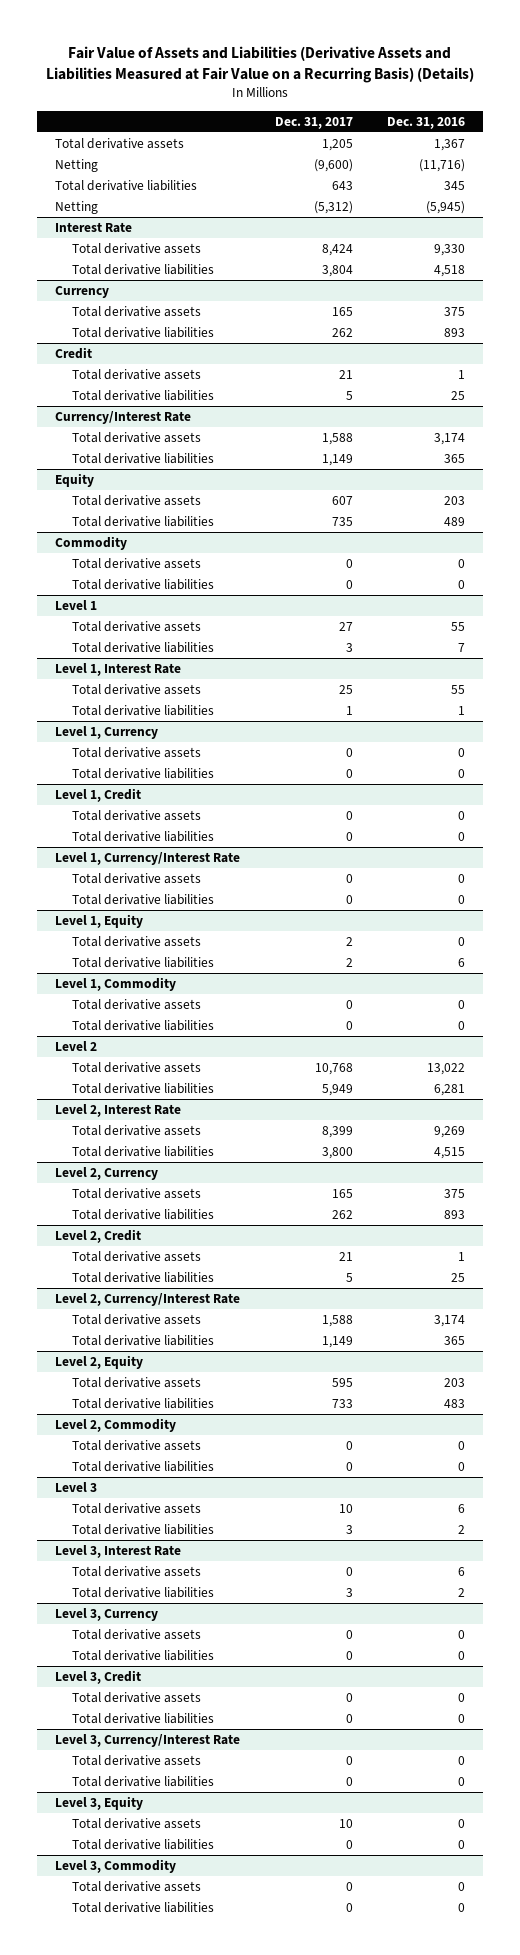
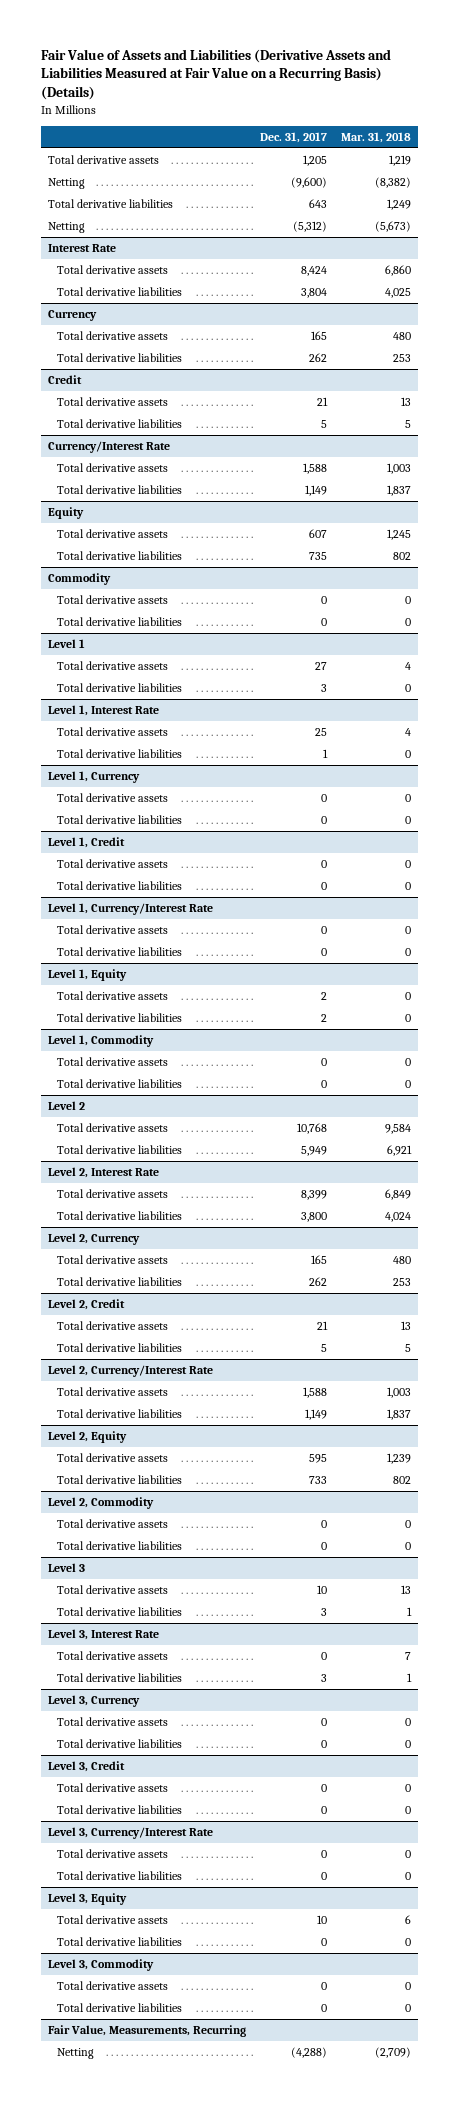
- | Dec. 31, 2017 | Dec. 31, 2016
+ | Dec. 31, 2017 | Mar. 31, 2018
+ Fair Value, Measurements, Recurring
+ Netting | (4,288) | (2,709)

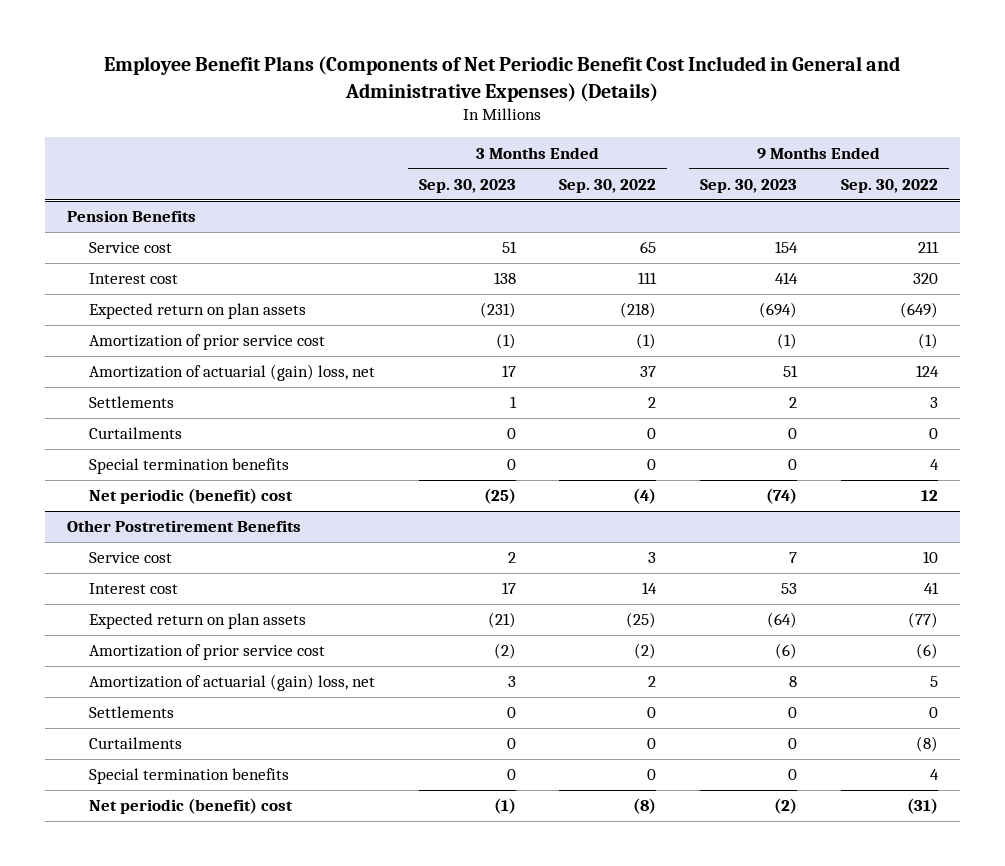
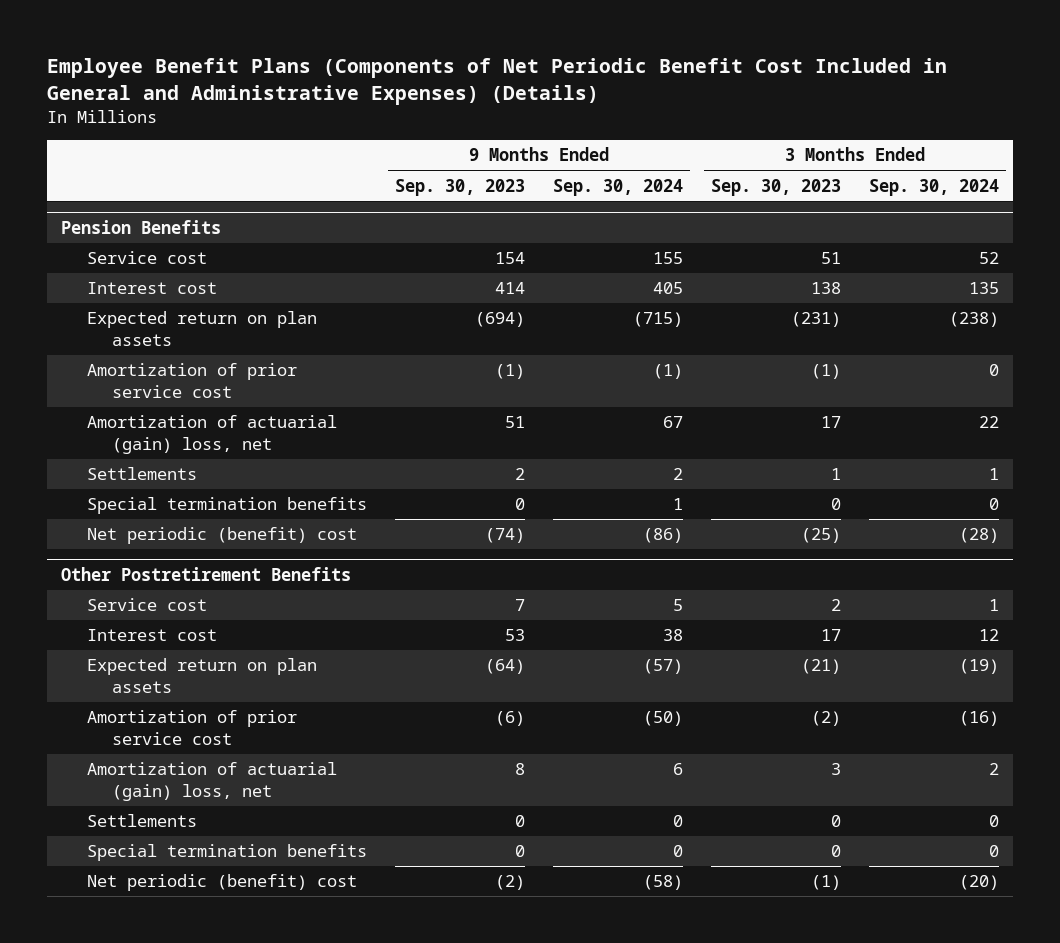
- | 3 Months Ended Sep. 30, 2023 | 3 Months Ended Sep. 30, 2022 | 9 Months Ended Sep. 30, 2023 | 9 Months Ended Sep. 30, 2022
+ | 9 Months Ended Sep. 30, 2023 | 9 Months Ended Sep. 30, 2024 | 3 Months Ended Sep. 30, 2023 | 3 Months Ended Sep. 30, 2024
@ Pension Benefits
- Curtailments | 0 | 0 | 0 | 0
@ Other Postretirement Benefits
- Curtailments | 0 | 0 | 0 | (8)

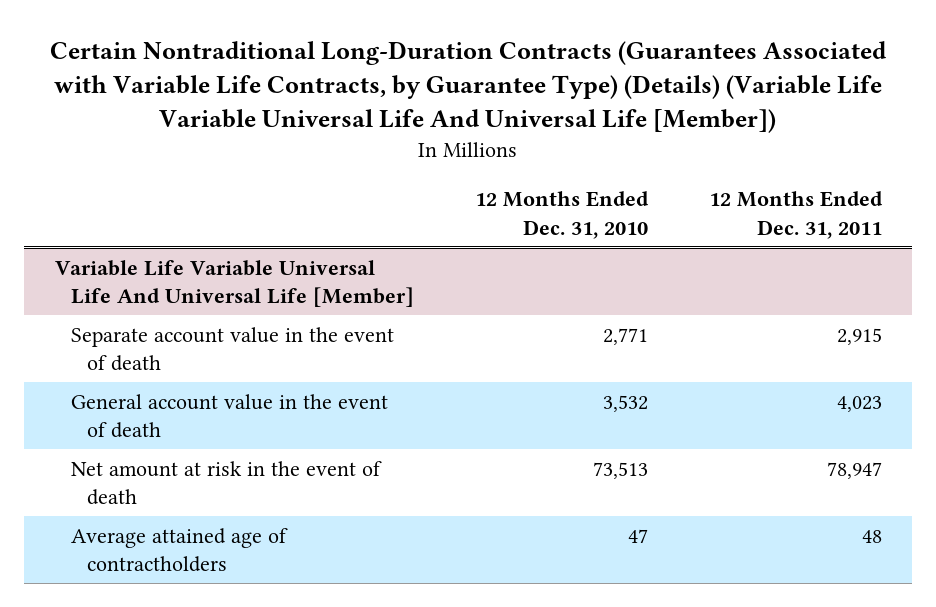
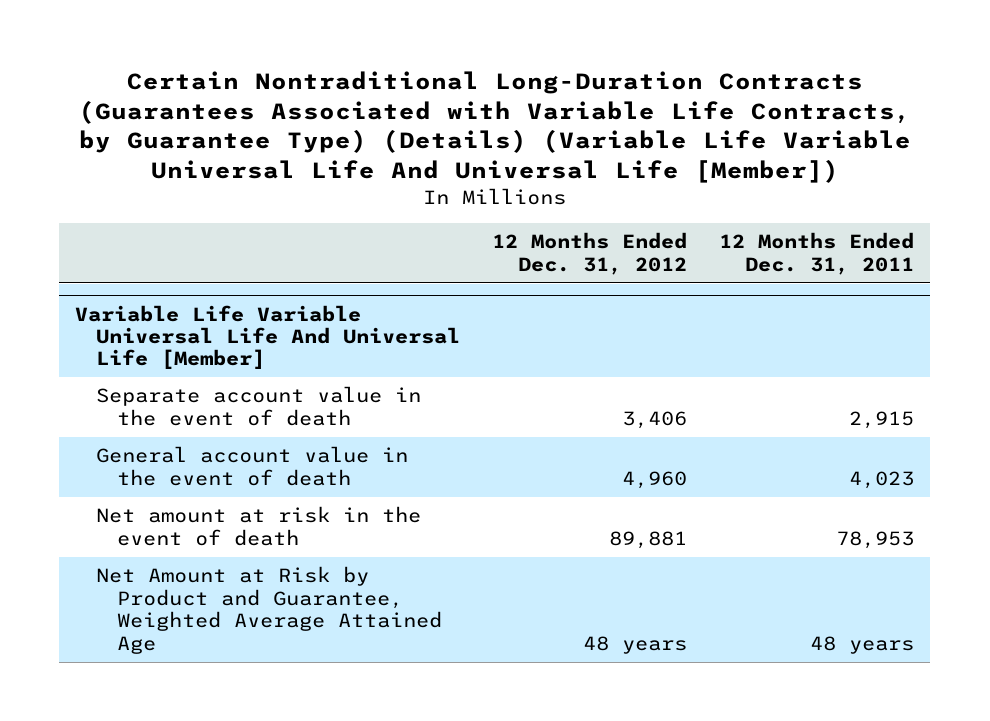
- | 12 Months Ended Dec. 31, 2010 | 12 Months Ended Dec. 31, 2011
+ | 12 Months Ended Dec. 31, 2012 | 12 Months Ended Dec. 31, 2011
@ Variable Life Variable Universal Life And Universal Life [Member]
- Net amount at risk in the event of death | 73,513 | 78,947
- Average attained age of contractholders | 47 | 48
+ Net amount at risk in the event of death | 89,881 | 78,953
+ Net Amount at Risk by Product and Guarantee, Weighted Average Attained Age | 48 years | 48 years

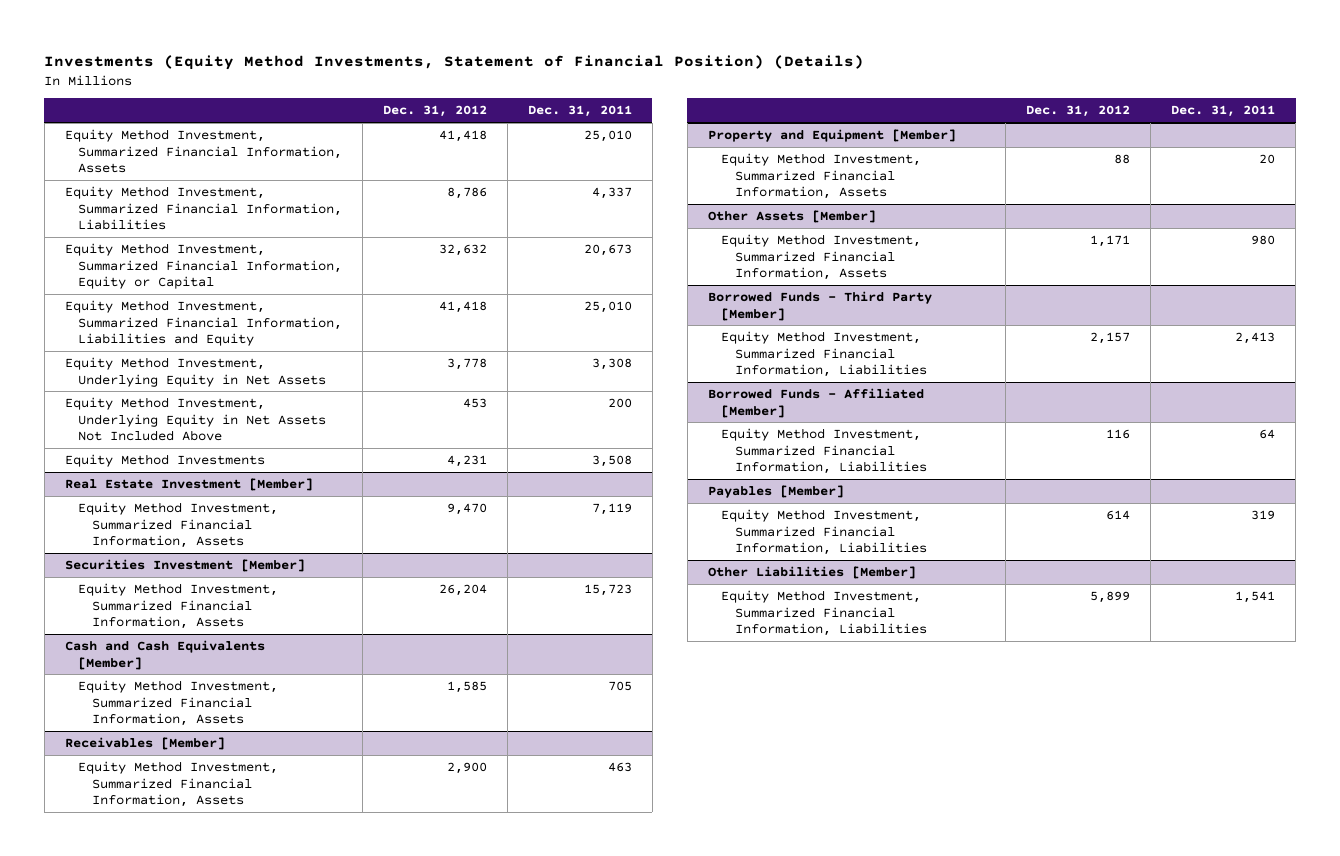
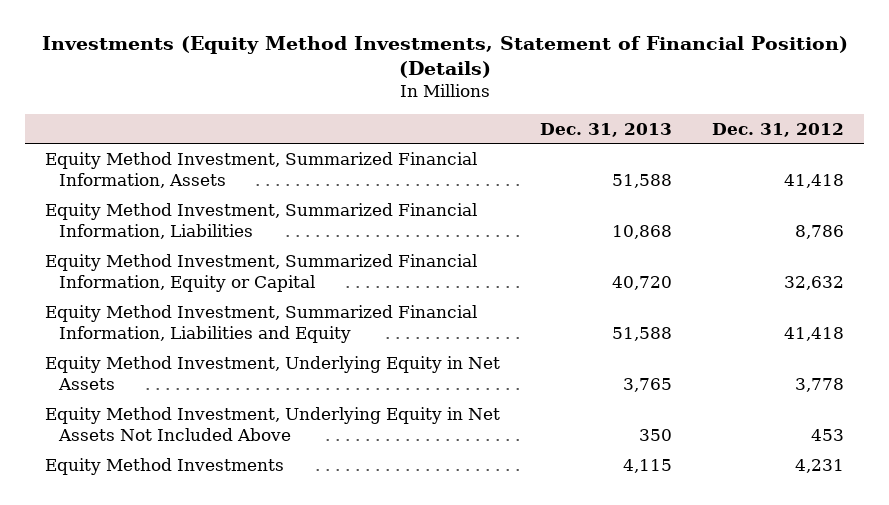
- | Dec. 31, 2012 | Dec. 31, 2011
+ | Dec. 31, 2013 | Dec. 31, 2012
- Real Estate Investment [Member]
- Equity Method Investment, Summarized Financial Information, Assets | 9,470 | 7,119
- Securities Investment [Member]
- Equity Method Investment, Summarized Financial Information, Assets | 26,204 | 15,723
- Cash and Cash Equivalents [Member]
- Equity Method Investment, Summarized Financial Information, Assets | 1,585 | 705
- Receivables [Member]
- Equity Method Investment, Summarized Financial Information, Assets | 2,900 | 463
- Property and Equipment [Member]
- Equity Method Investment, Summarized Financial Information, Assets | 88 | 20
- Other Assets [Member]
- Equity Method Investment, Summarized Financial Information, Assets | 1,171 | 980
- Borrowed Funds - Third Party [Member]
- Equity Method Investment, Summarized Financial Information, Liabilities | 2,157 | 2,413
- Borrowed Funds - Affiliated [Member]
- Equity Method Investment, Summarized Financial Information, Liabilities | 116 | 64
- Payables [Member]
- Equity Method Investment, Summarized Financial Information, Liabilities | 614 | 319
- Other Liabilities [Member]
- Equity Method Investment, Summarized Financial Information, Liabilities | 5,899 | 1,541

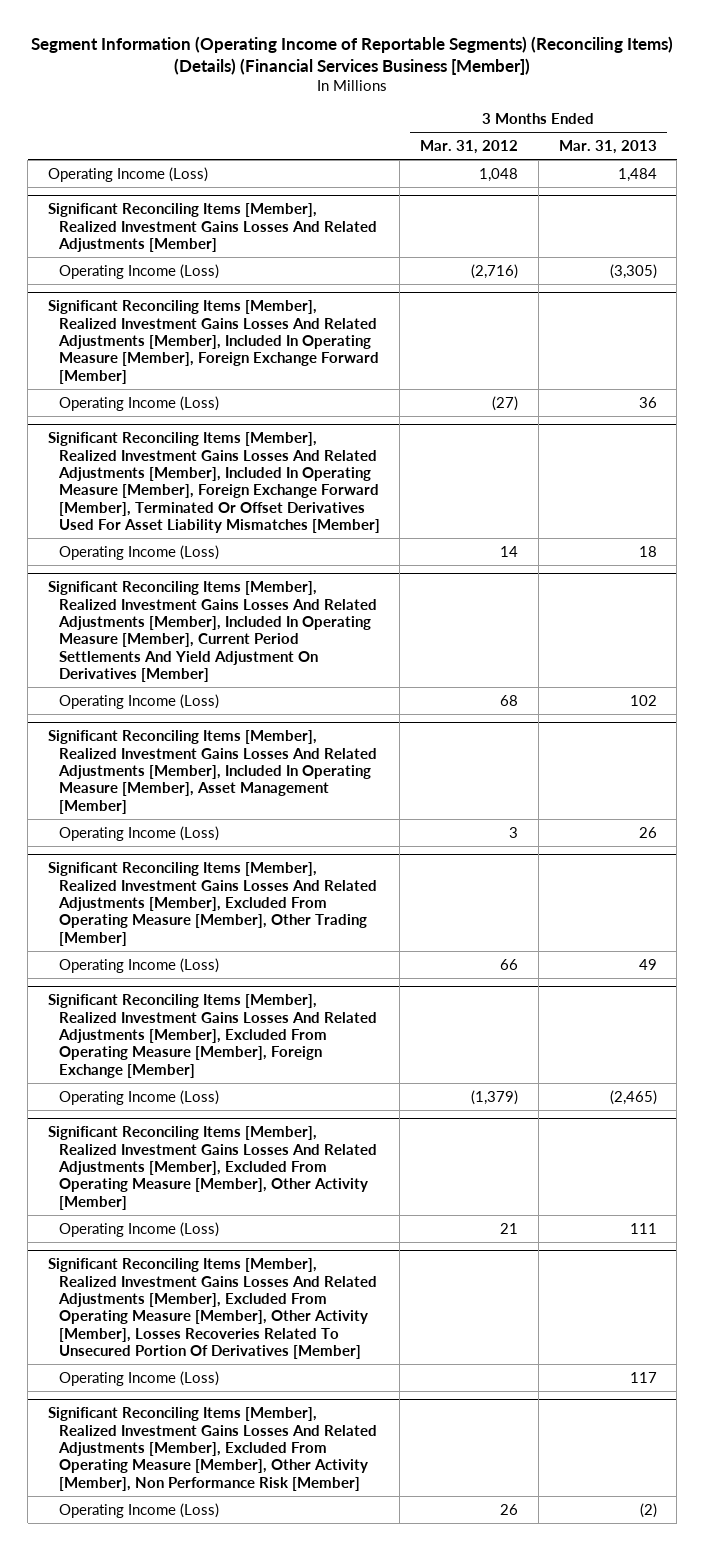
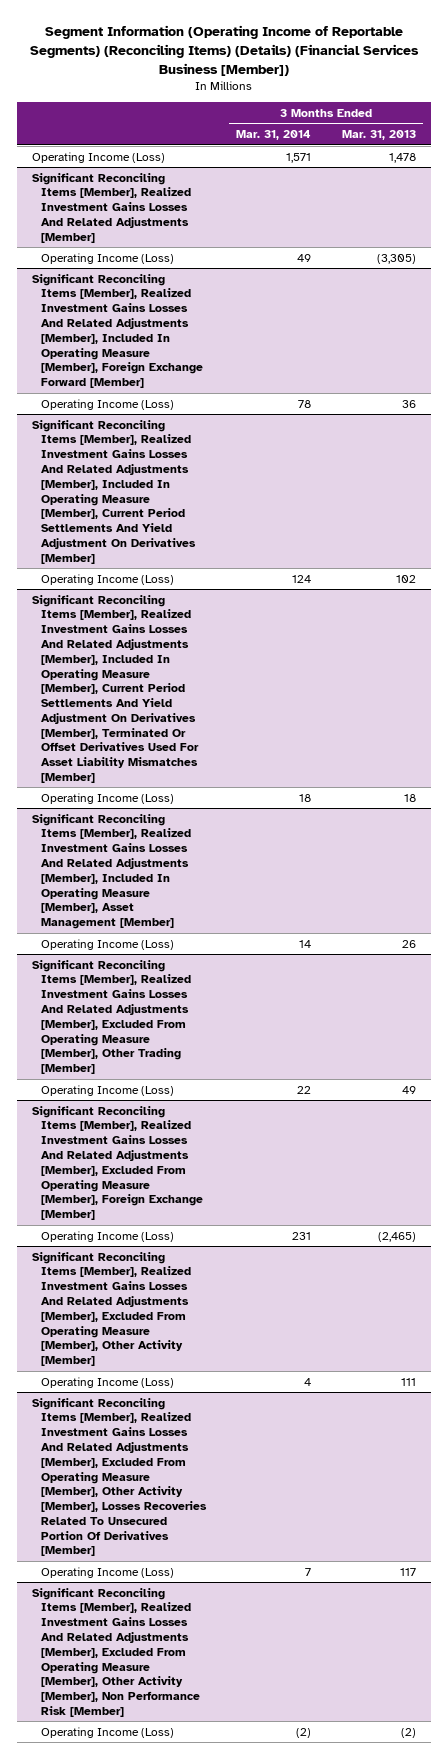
- | 3 Months Ended Mar. 31, 2012 | 3 Months Ended Mar. 31, 2013
+ | 3 Months Ended Mar. 31, 2014 | 3 Months Ended Mar. 31, 2013
- Operating Income (Loss) | 1,048 | 1,484
+ Operating Income (Loss) | 1,571 | 1,478
- Significant Reconciling Items [Member], Realized Investment Gains Losses And Related Adjustments [Member], Included In Operating Measure [Member], Foreign Exchange Forward [Member], Terminated Or Offset Derivatives Used For Asset Liability Mismatches [Member]
- Operating Income (Loss) | 14 | 18
+ Significant Reconciling Items [Member], Realized Investment Gains Losses And Related Adjustments [Member], Included In Operating Measure [Member], Current Period Settlements And Yield Adjustment On Derivatives [Member], Terminated Or Offset Derivatives Used For Asset Liability Mismatches [Member]
+ Operating Income (Loss) | 18 | 18

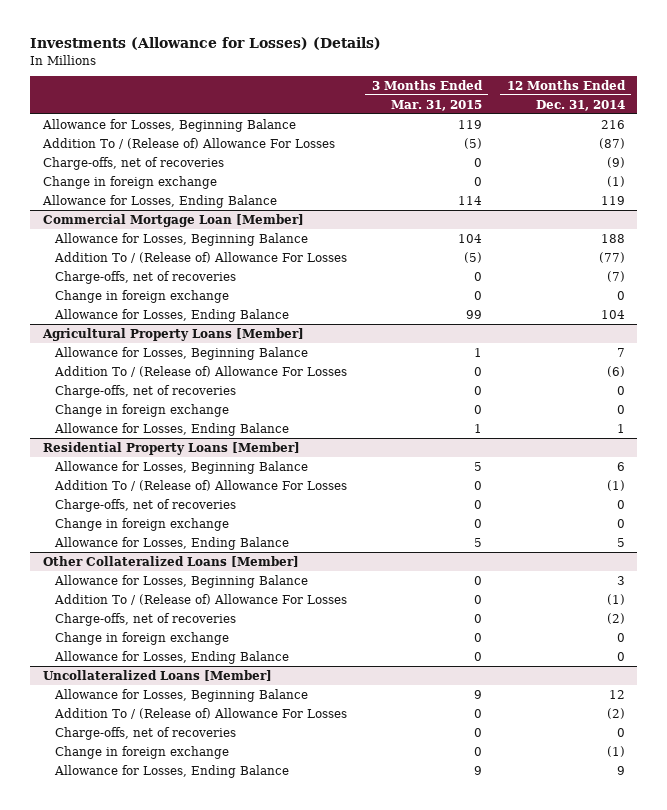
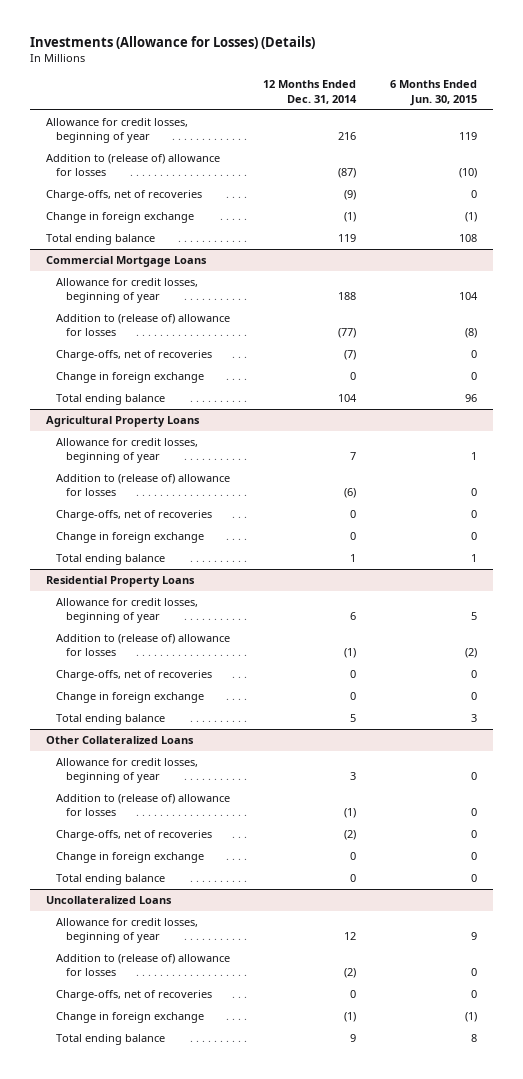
- | 3 Months Ended Mar. 31, 2015 | 12 Months Ended Dec. 31, 2014
+ | 12 Months Ended Dec. 31, 2014 | 6 Months Ended Jun. 30, 2015
- Allowance for Losses, Beginning Balance | 119 | 216
- Addition To / (Release of) Allowance For Losses | (5) | (87)
+ Allowance for credit losses, beginning of year | 216 | 119
+ Addition to (release of) allowance for losses | (87) | (10)
- Allowance for Losses, Ending Balance | 114 | 119
- Commercial Mortgage Loan [Member]
- Allowance for Losses, Beginning Balance | 104 | 188
- Addition To / (Release of) Allowance For Losses | (5) | (77)
+ Total ending balance | 119 | 108
+ Commercial Mortgage Loans
+ Allowance for credit losses, beginning of year | 188 | 104
+ Addition to (release of) allowance for losses | (77) | (8)
- Allowance for Losses, Ending Balance | 99 | 104
- Agricultural Property Loans [Member]
- Allowance for Losses, Beginning Balance | 1 | 7
- Addition To / (Release of) Allowance For Losses | 0 | (6)
+ Total ending balance | 104 | 96
+ Agricultural Property Loans
+ Allowance for credit losses, beginning of year | 7 | 1
+ Addition to (release of) allowance for losses | (6) | 0
- Allowance for Losses, Ending Balance | 1 | 1
- Residential Property Loans [Member]
- Allowance for Losses, Beginning Balance | 5 | 6
- Addition To / (Release of) Allowance For Losses | 0 | (1)
+ Total ending balance | 1 | 1
+ Residential Property Loans
+ Allowance for credit losses, beginning of year | 6 | 5
+ Addition to (release of) allowance for losses | (1) | (2)
- Allowance for Losses, Ending Balance | 5 | 5
- Other Collateralized Loans [Member]
- Allowance for Losses, Beginning Balance | 0 | 3
- Addition To / (Release of) Allowance For Losses | 0 | (1)
+ Total ending balance | 5 | 3
+ Other Collateralized Loans
+ Allowance for credit losses, beginning of year | 3 | 0
+ Addition to (release of) allowance for losses | (1) | 0
- Allowance for Losses, Ending Balance | 0 | 0
- Uncollateralized Loans [Member]
- Allowance for Losses, Beginning Balance | 9 | 12
- Addition To / (Release of) Allowance For Losses | 0 | (2)
+ Total ending balance | 0 | 0
+ Uncollateralized Loans
+ Allowance for credit losses, beginning of year | 12 | 9
+ Addition to (release of) allowance for losses | (2) | 0
- Allowance for Losses, Ending Balance | 9 | 9
+ Total ending balance | 9 | 8

